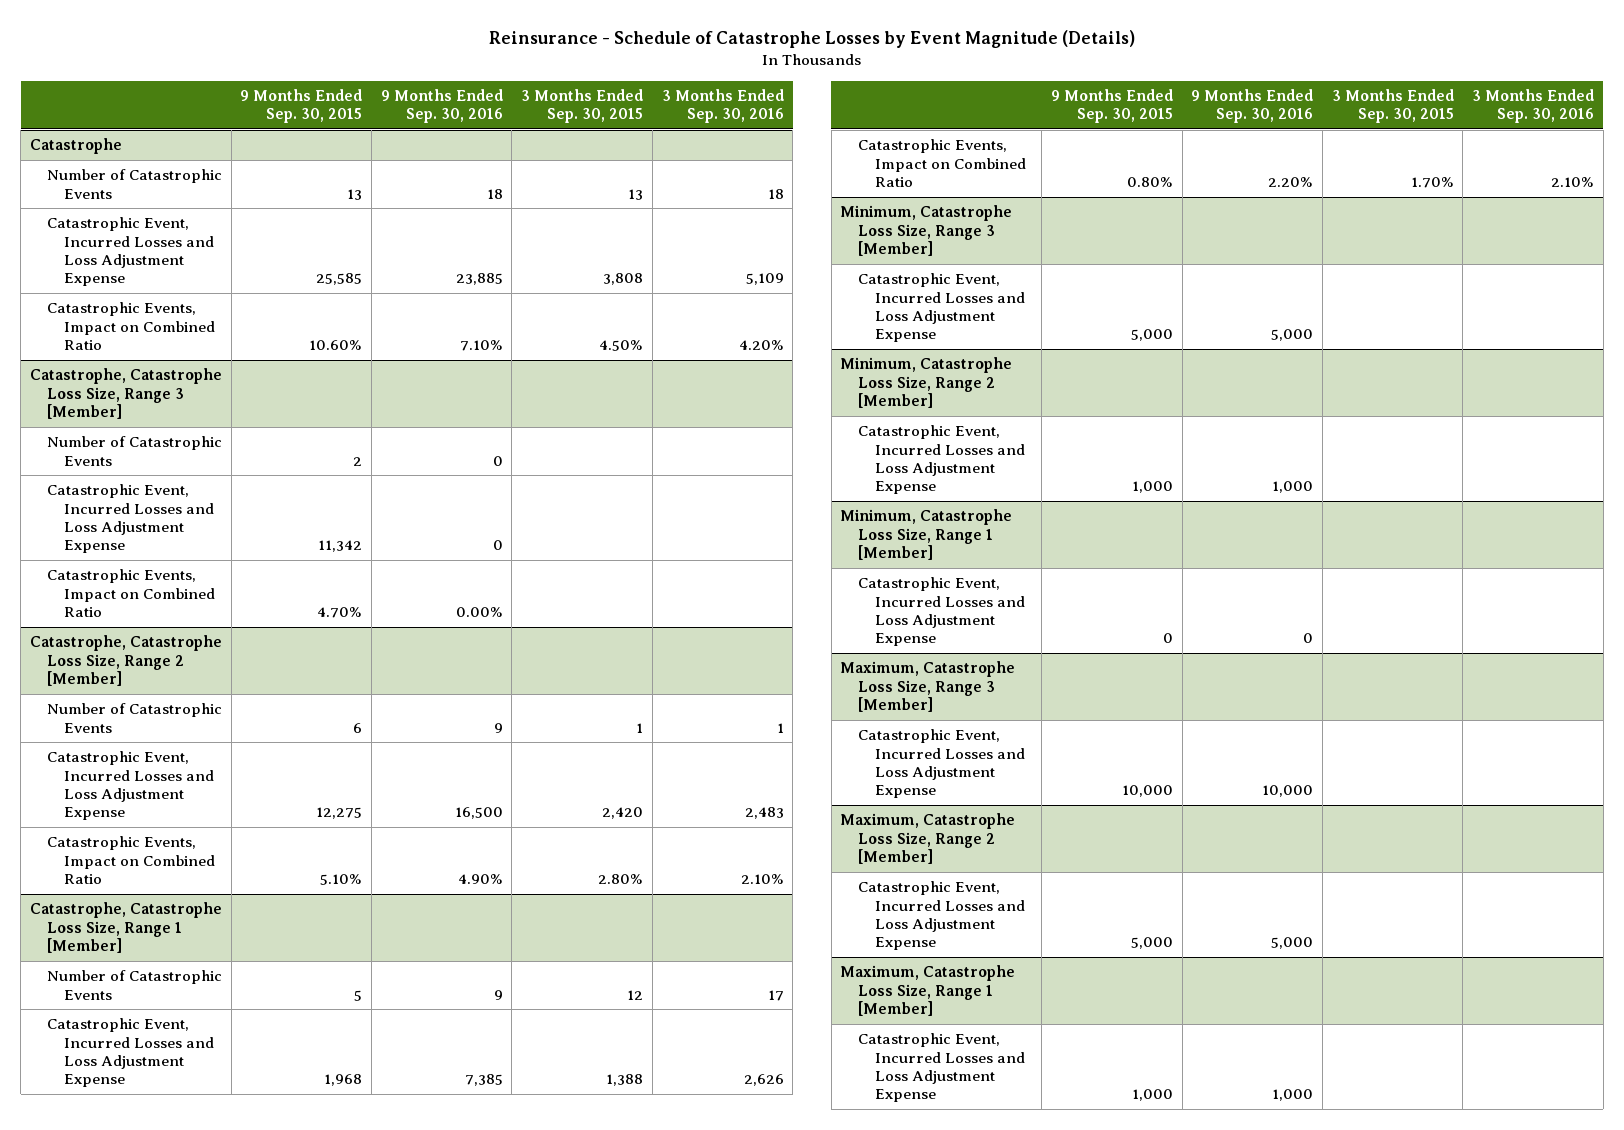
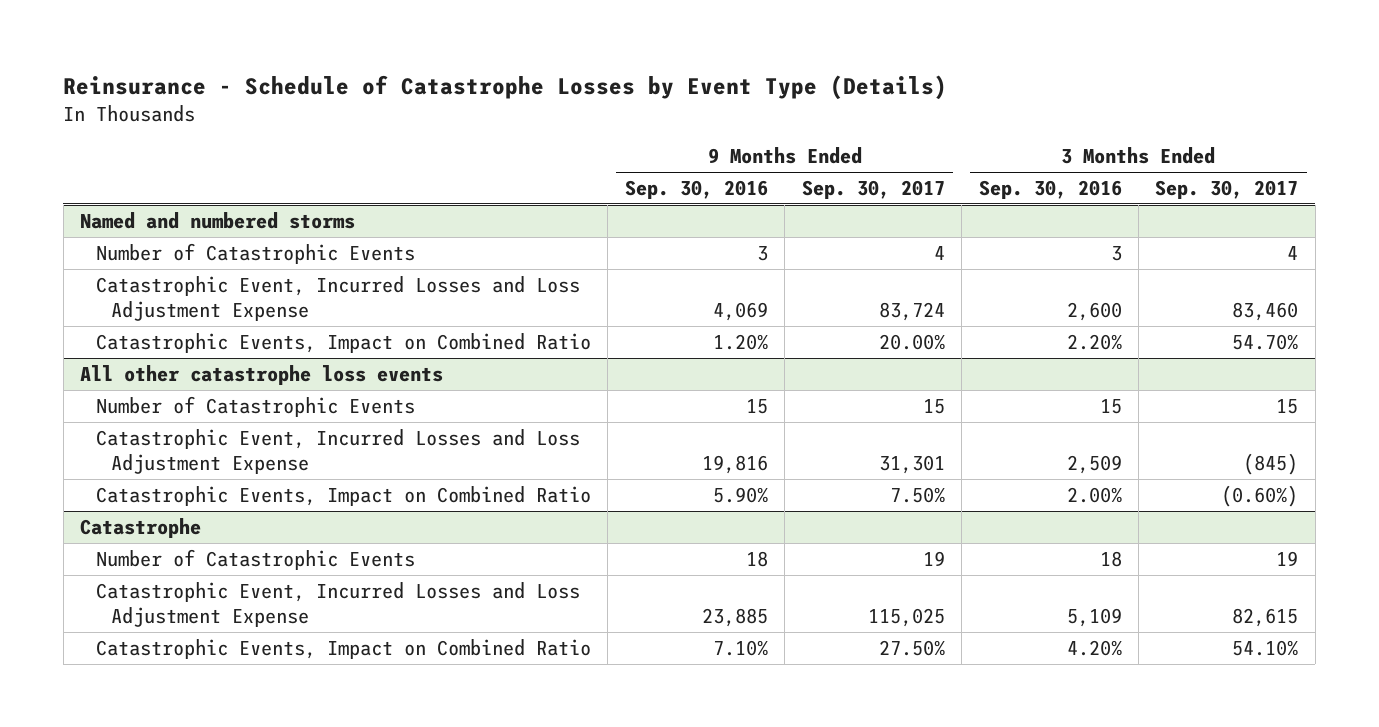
- Reinsurance - Schedule of Catastrophe Losses by Event Magnitude (Details)
+ Reinsurance - Schedule of Catastrophe Losses by Event Type (Details)
- | 9 Months Ended Sep. 30, 2015 | 9 Months Ended Sep. 30, 2016 | 3 Months Ended Sep. 30, 2015 | 3 Months Ended Sep. 30, 2016
+ | 9 Months Ended Sep. 30, 2016 | 9 Months Ended Sep. 30, 2017 | 3 Months Ended Sep. 30, 2016 | 3 Months Ended Sep. 30, 2017
+ Named and numbered storms
+ Number of Catastrophic Events | 3 | 4 | 3 | 4
+ Catastrophic Event, Incurred Losses and Loss Adjustment Expense | 4,069 | 83,724 | 2,600 | 83,460
+ Catastrophic Events, Impact on Combined Ratio | 1.20% | 20.00% | 2.20% | 54.70%
+ All other catastrophe loss events
+ Number of Catastrophic Events | 15 | 15 | 15 | 15
+ Catastrophic Event, Incurred Losses and Loss Adjustment Expense | 19,816 | 31,301 | 2,509 | (845)
+ Catastrophic Events, Impact on Combined Ratio | 5.90% | 7.50% | 2.00% | (0.60%)
- Catastrophe, Catastrophe Loss Size, Range 3 [Member]
- Number of Catastrophic Events | 2 | 0 | |
- Catastrophic Event, Incurred Losses and Loss Adjustment Expense | 11,342 | 0 | |
- Catastrophic Events, Impact on Combined Ratio | 4.70% | 0.00% | |
- Catastrophe, Catastrophe Loss Size, Range 2 [Member]
- Number of Catastrophic Events | 6 | 9 | 1 | 1
- Catastrophic Event, Incurred Losses and Loss Adjustment Expense | 12,275 | 16,500 | 2,420 | 2,483
- Catastrophic Events, Impact on Combined Ratio | 5.10% | 4.90% | 2.80% | 2.10%
- Catastrophe, Catastrophe Loss Size, Range 1 [Member]
- Number of Catastrophic Events | 5 | 9 | 12 | 17
- Catastrophic Event, Incurred Losses and Loss Adjustment Expense | 1,968 | 7,385 | 1,388 | 2,626
- Catastrophic Events, Impact on Combined Ratio | 0.80% | 2.20% | 1.70% | 2.10%
- Minimum, Catastrophe Loss Size, Range 3 [Member]
- Catastrophic Event, Incurred Losses and Loss Adjustment Expense | 5,000 | 5,000 | |
- Minimum, Catastrophe Loss Size, Range 2 [Member]
- Catastrophic Event, Incurred Losses and Loss Adjustment Expense | 1,000 | 1,000 | |
- Minimum, Catastrophe Loss Size, Range 1 [Member]
- Catastrophic Event, Incurred Losses and Loss Adjustment Expense | 0 | 0 | |
- Maximum, Catastrophe Loss Size, Range 3 [Member]
- Catastrophic Event, Incurred Losses and Loss Adjustment Expense | 10,000 | 10,000 | |
- Maximum, Catastrophe Loss Size, Range 2 [Member]
- Catastrophic Event, Incurred Losses and Loss Adjustment Expense | 5,000 | 5,000 | |
- Maximum, Catastrophe Loss Size, Range 1 [Member]
- Catastrophic Event, Incurred Losses and Loss Adjustment Expense | 1,000 | 1,000 | |

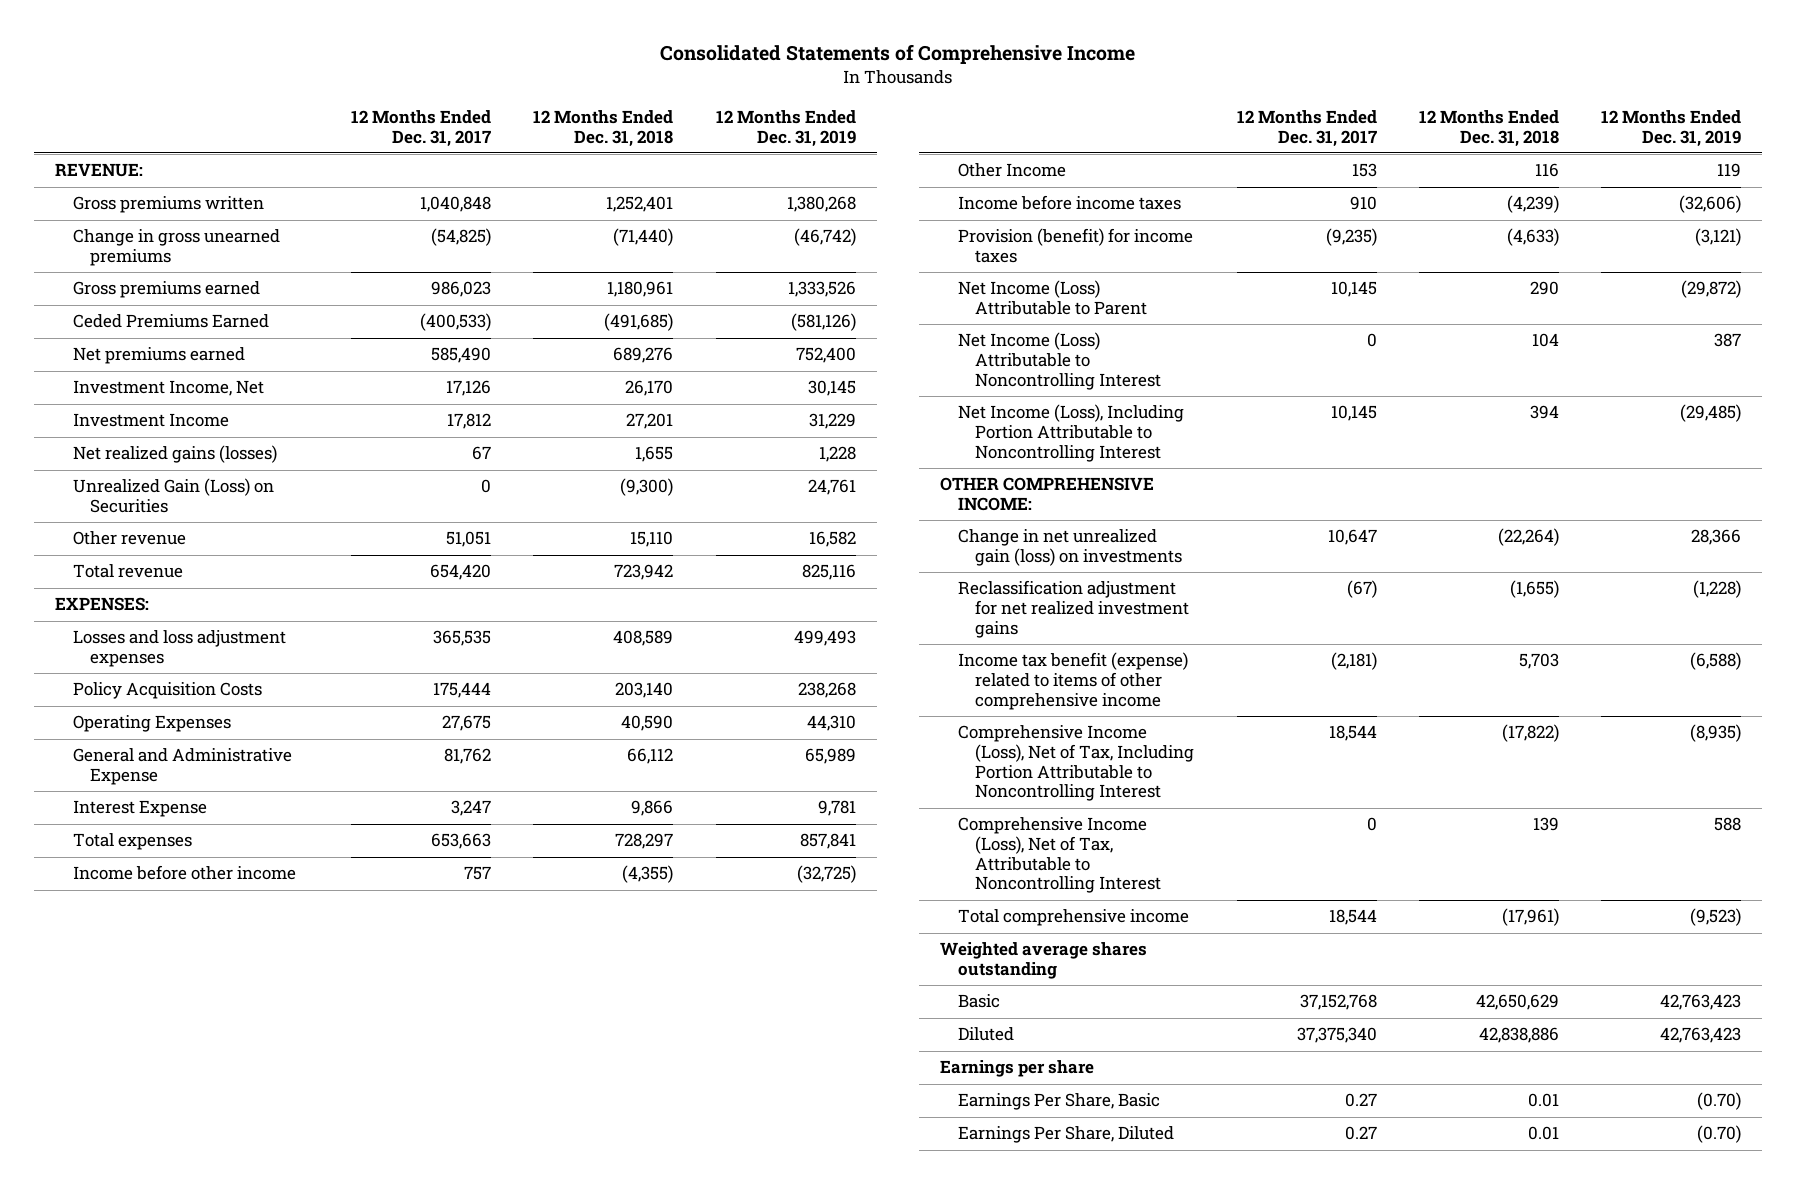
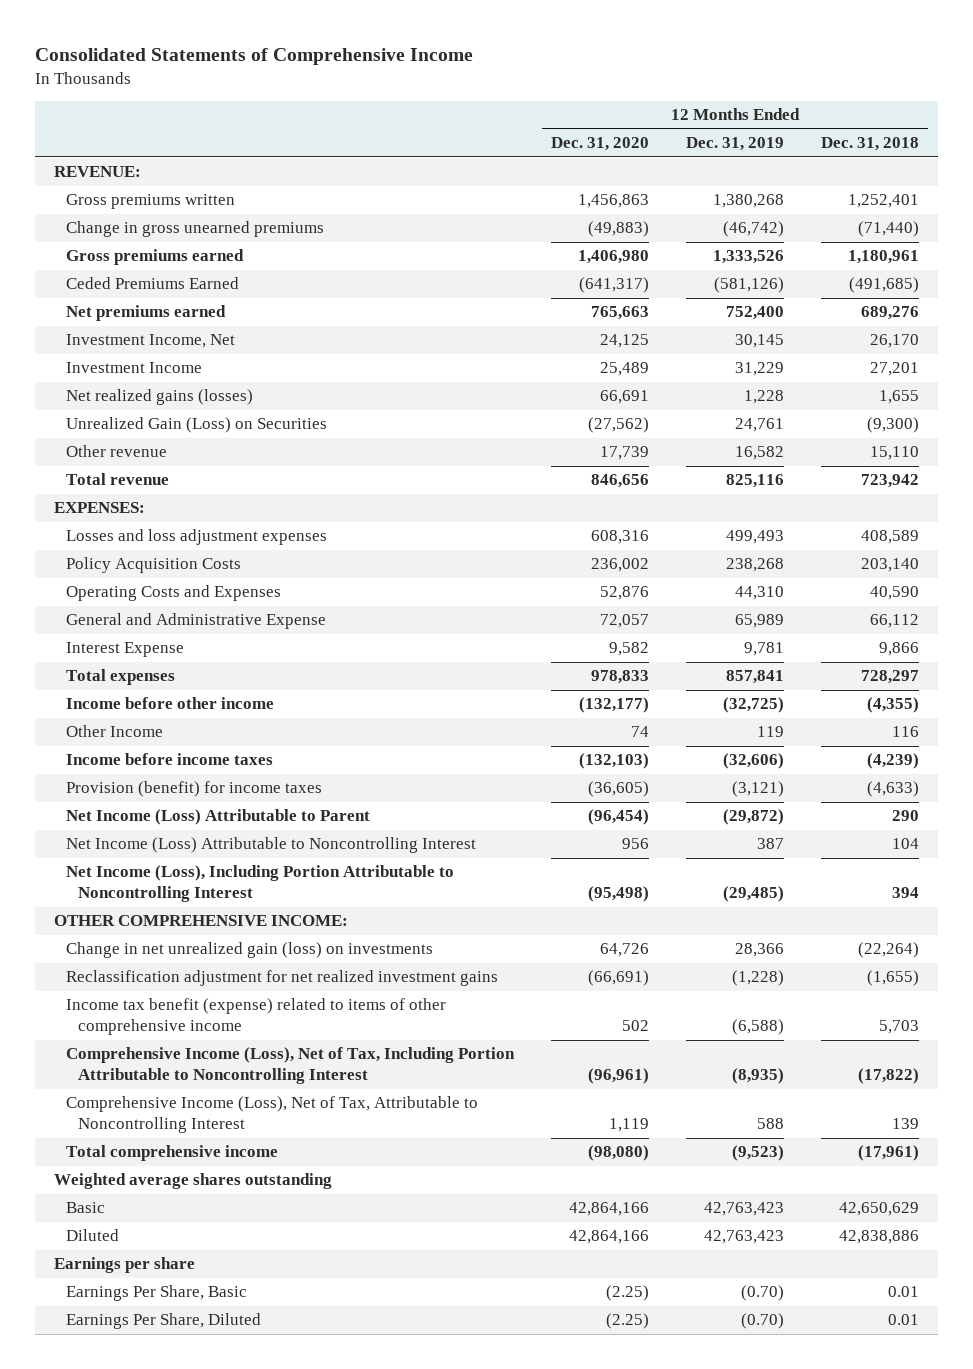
- | 12 Months Ended Dec. 31, 2017 | 12 Months Ended Dec. 31, 2018 | 12 Months Ended Dec. 31, 2019
+ | 12 Months Ended Dec. 31, 2020 | 12 Months Ended Dec. 31, 2019 | 12 Months Ended Dec. 31, 2018
- Operating Expenses | 27,675 | 40,590 | 44,310
+ Operating Costs and Expenses | 52,876 | 44,310 | 40,590

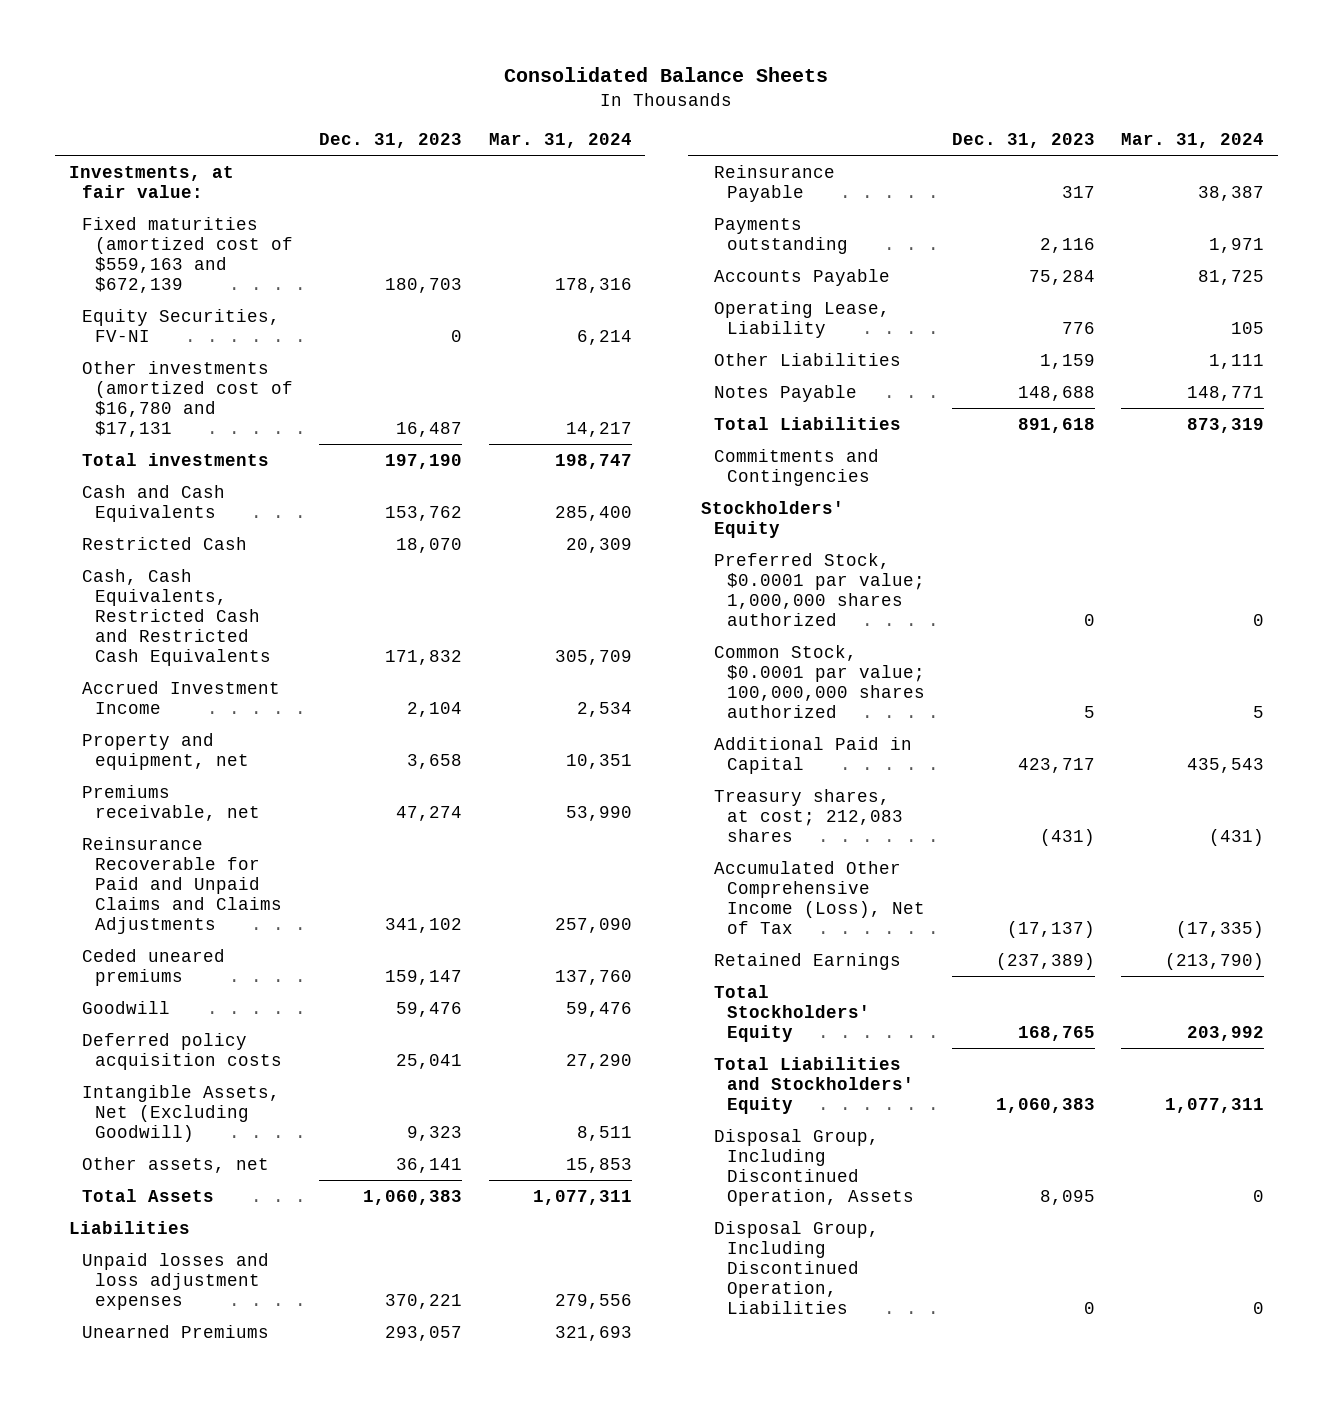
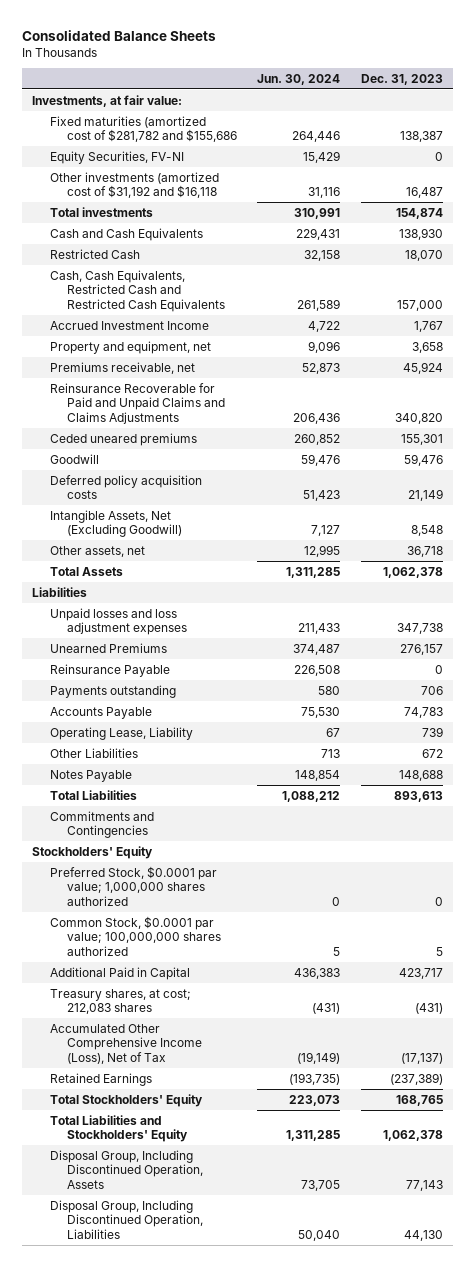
- | Dec. 31, 2023 | Mar. 31, 2024
+ | Jun. 30, 2024 | Dec. 31, 2023
- Fixed maturities (amortized cost of $559,163 and $672,139 | 180,703 | 178,316
+ Fixed maturities (amortized cost of $281,782 and $155,686 | 264,446 | 138,387
- Other investments (amortized cost of $16,780 and $17,131 | 16,487 | 14,217
- Total investments | 197,190 | 198,747
- Cash and Cash Equivalents | 153,762 | 285,400
+ Other investments (amortized cost of $31,192 and $16,118 | 31,116 | 16,487
+ Total investments | 310,991 | 154,874
+ Cash and Cash Equivalents | 229,431 | 138,930
- Cash, Cash Equivalents, Restricted Cash and Restricted Cash Equivalents | 171,832 | 305,709
- Accrued Investment Income | 2,104 | 2,534
+ Cash, Cash Equivalents, Restricted Cash and Restricted Cash Equivalents | 261,589 | 157,000
+ Accrued Investment Income | 4,722 | 1,767
- Premiums receivable, net | 47,274 | 53,990
- Reinsurance Recoverable for Paid and Unpaid Claims and Claims Adjustments | 341,102 | 257,090
- Ceded uneared premiums | 159,147 | 137,760
+ Premiums receivable, net | 52,873 | 45,924
+ Reinsurance Recoverable for Paid and Unpaid Claims and Claims Adjustments | 206,436 | 340,820
+ Ceded uneared premiums | 260,852 | 155,301
- Deferred policy acquisition costs | 25,041 | 27,290
- Intangible Assets, Net (Excluding Goodwill) | 9,323 | 8,511
- Other assets, net | 36,141 | 15,853
- Total Assets | 1,060,383 | 1,077,311
+ Deferred policy acquisition costs | 51,423 | 21,149
+ Intangible Assets, Net (Excluding Goodwill) | 7,127 | 8,548
+ Other assets, net | 12,995 | 36,718
+ Total Assets | 1,311,285 | 1,062,378
- Unpaid losses and loss adjustment expenses | 370,221 | 279,556
- Unearned Premiums | 293,057 | 321,693
- Reinsurance Payable | 317 | 38,387
- Payments outstanding | 2,116 | 1,971
- Accounts Payable | 75,284 | 81,725
- Operating Lease, Liability | 776 | 105
- Other Liabilities | 1,159 | 1,111
+ Unpaid losses and loss adjustment expenses | 211,433 | 347,738
+ Unearned Premiums | 374,487 | 276,157
+ Reinsurance Payable | 226,508 | 0
+ Payments outstanding | 580 | 706
+ Accounts Payable | 75,530 | 74,783
+ Operating Lease, Liability | 67 | 739
+ Other Liabilities | 713 | 672
- Total Liabilities | 891,618 | 873,319
+ Total Liabilities | 1,088,212 | 893,613
- Total Liabilities and Stockholders' Equity | 1,060,383 | 1,077,311
- Disposal Group, Including Discontinued Operation, Assets | 8,095 | 0
- Disposal Group, Including Discontinued Operation, Liabilities | 0 | 0
+ Total Liabilities and Stockholders' Equity | 1,311,285 | 1,062,378
+ Disposal Group, Including Discontinued Operation, Assets | 73,705 | 77,143
+ Disposal Group, Including Discontinued Operation, Liabilities | 50,040 | 44,130

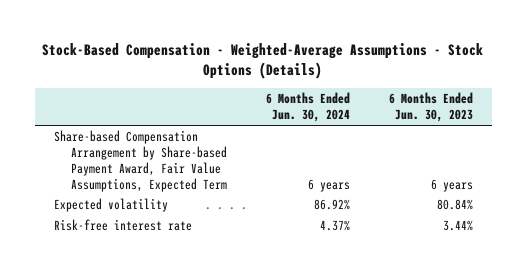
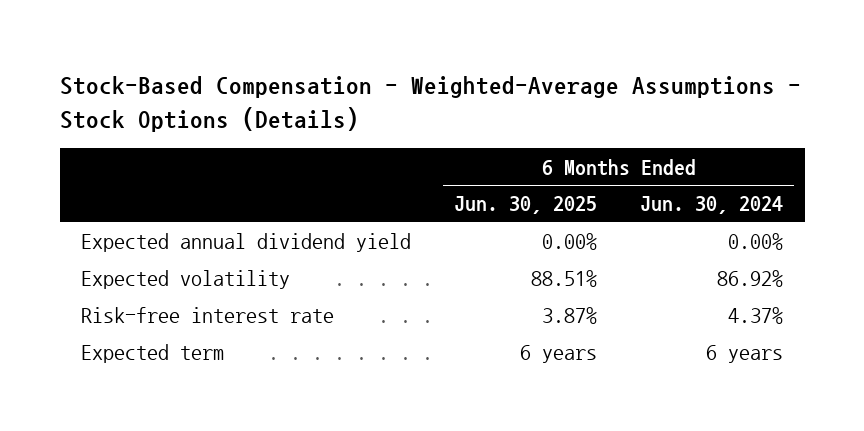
- | 6 Months Ended Jun. 30, 2024 | 6 Months Ended Jun. 30, 2023
+ | 6 Months Ended Jun. 30, 2025 | 6 Months Ended Jun. 30, 2024
- Share-based Compensation Arrangement by Share-based Payment Award, Fair Value Assumptions, Expected Term | 6 years | 6 years
+ Expected annual dividend yield | 0.00% | 0.00%
+ Expected term | 6 years | 6 years

